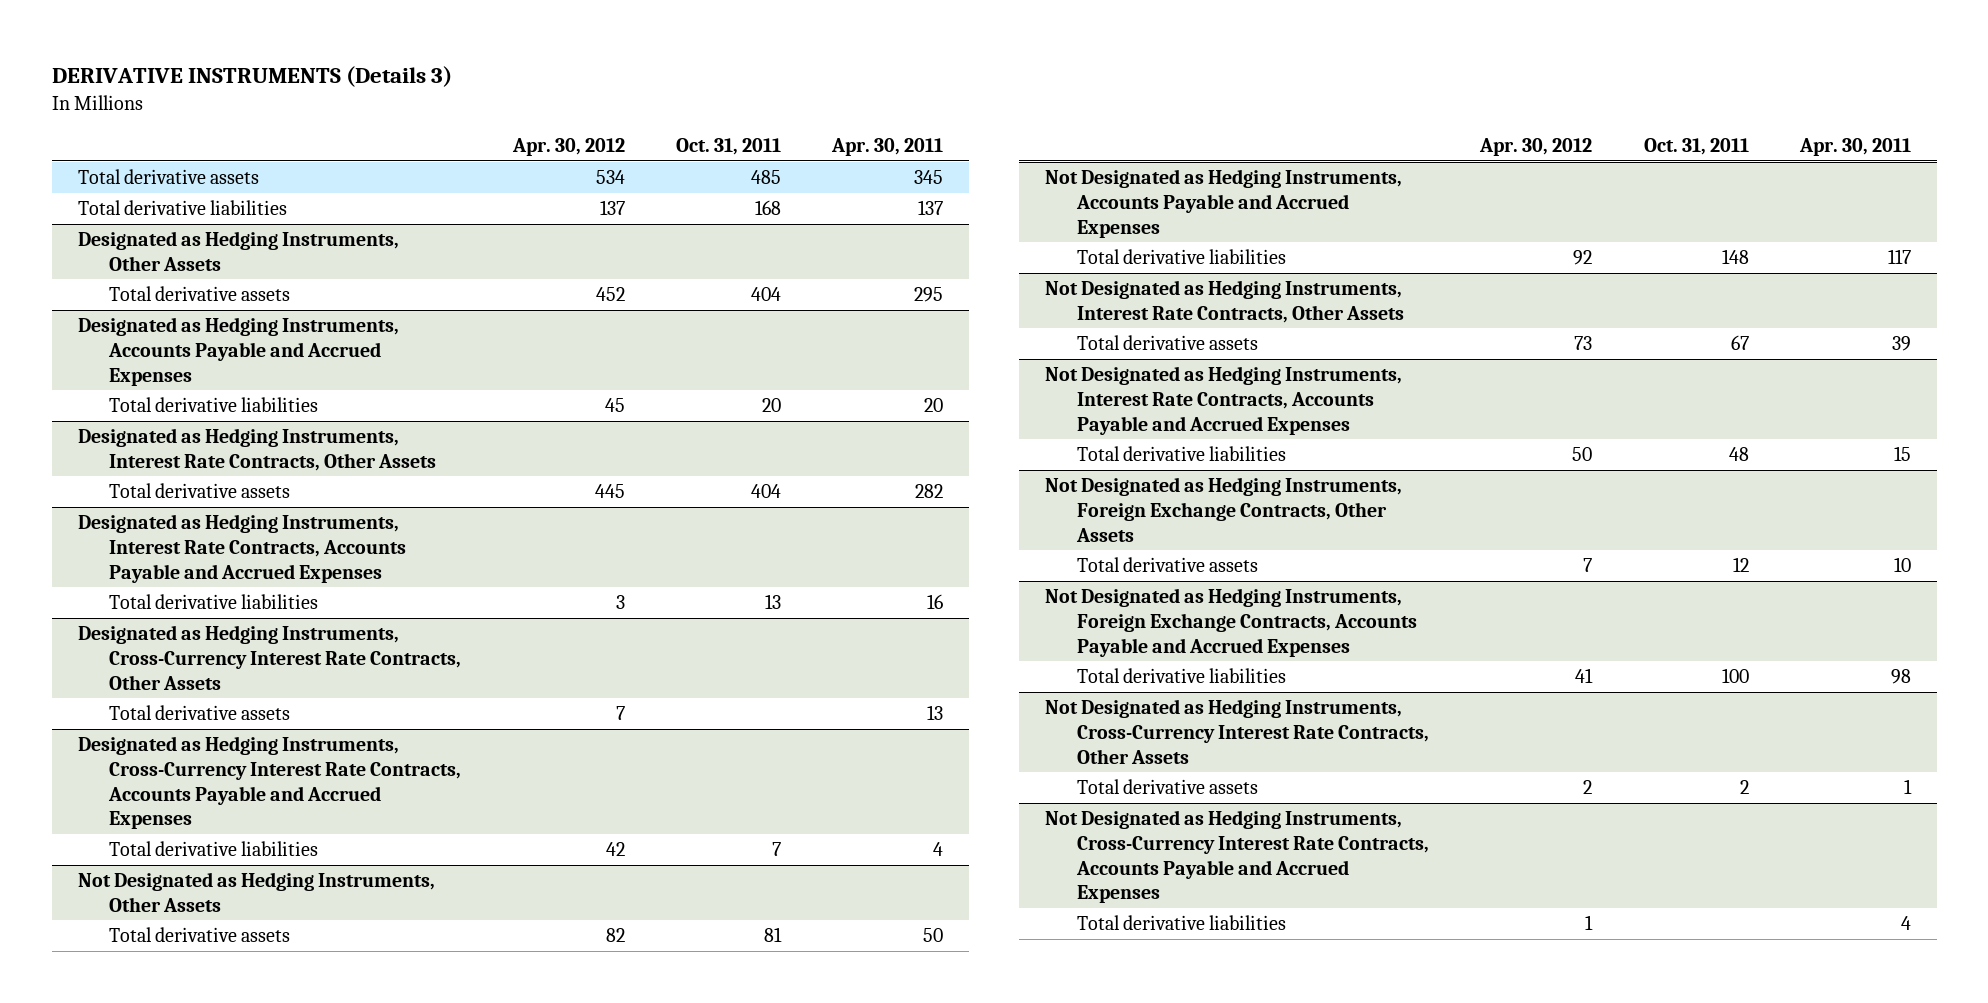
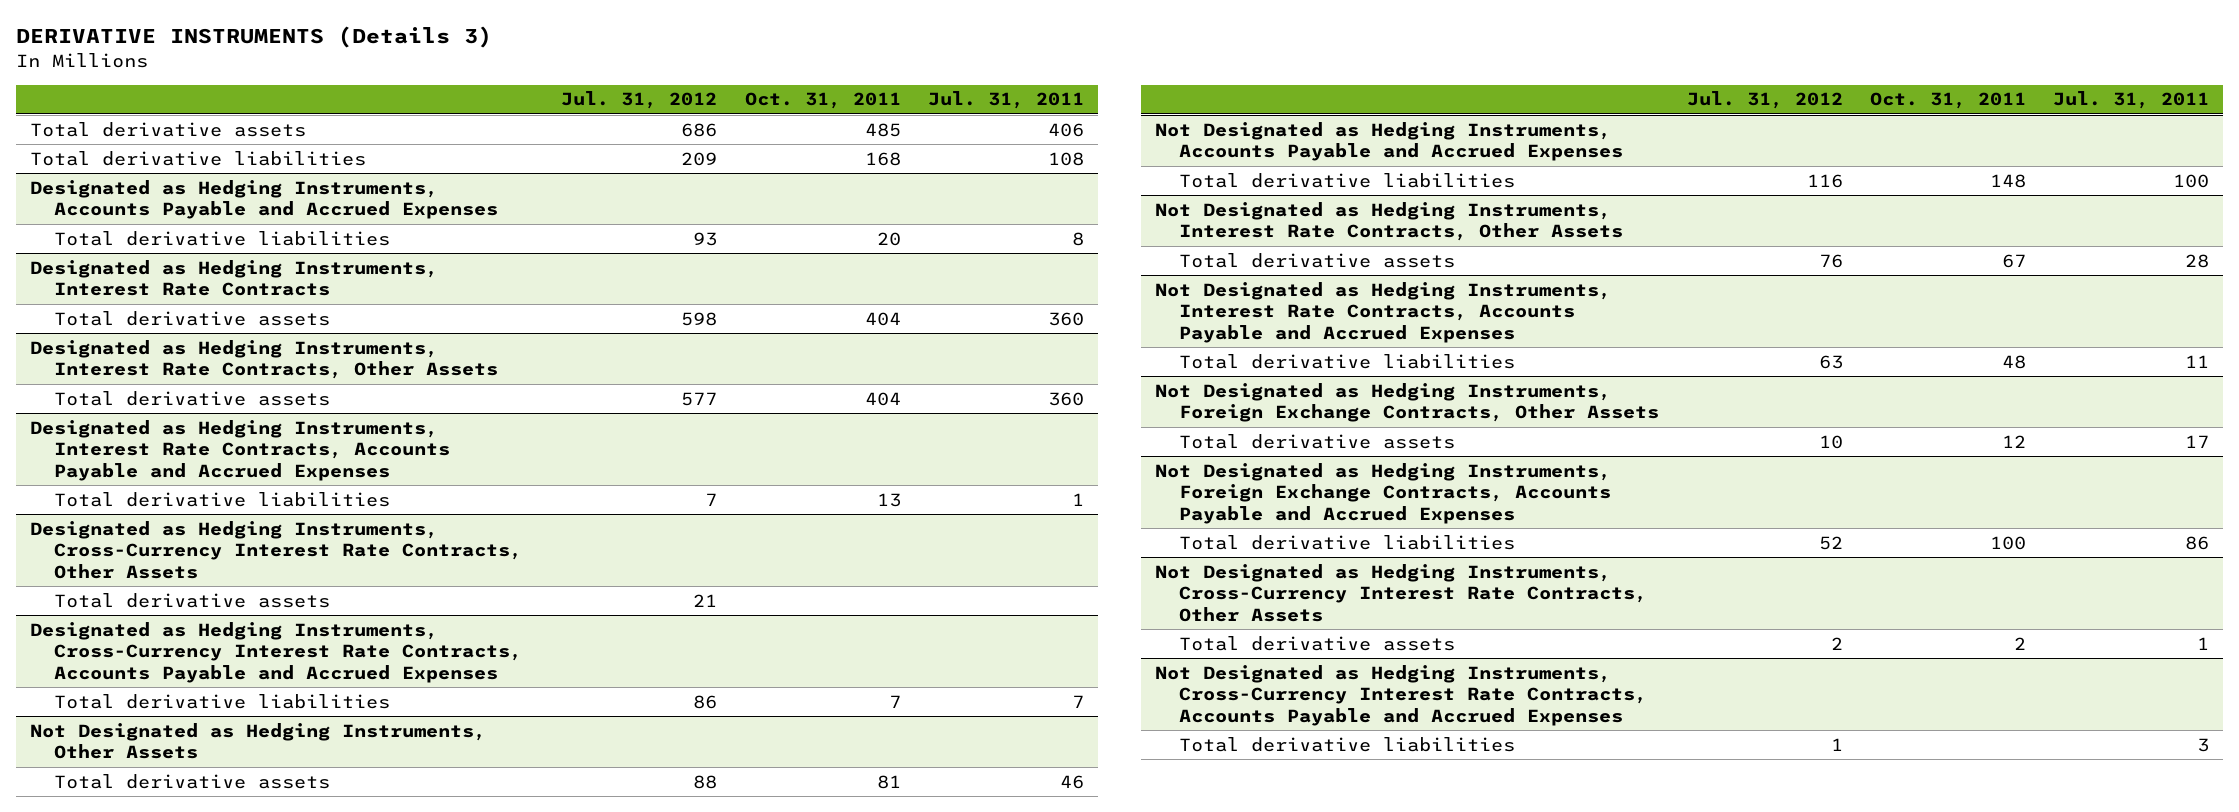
- | Apr. 30, 2012 | Oct. 31, 2011 | Apr. 30, 2011
+ | Jul. 31, 2012 | Oct. 31, 2011 | Jul. 31, 2011
- Designated as Hedging Instruments, Other Assets
- Total derivative assets | 452 | 404 | 295
+ Designated as Hedging Instruments, Interest Rate Contracts
+ Total derivative assets | 598 | 404 | 360

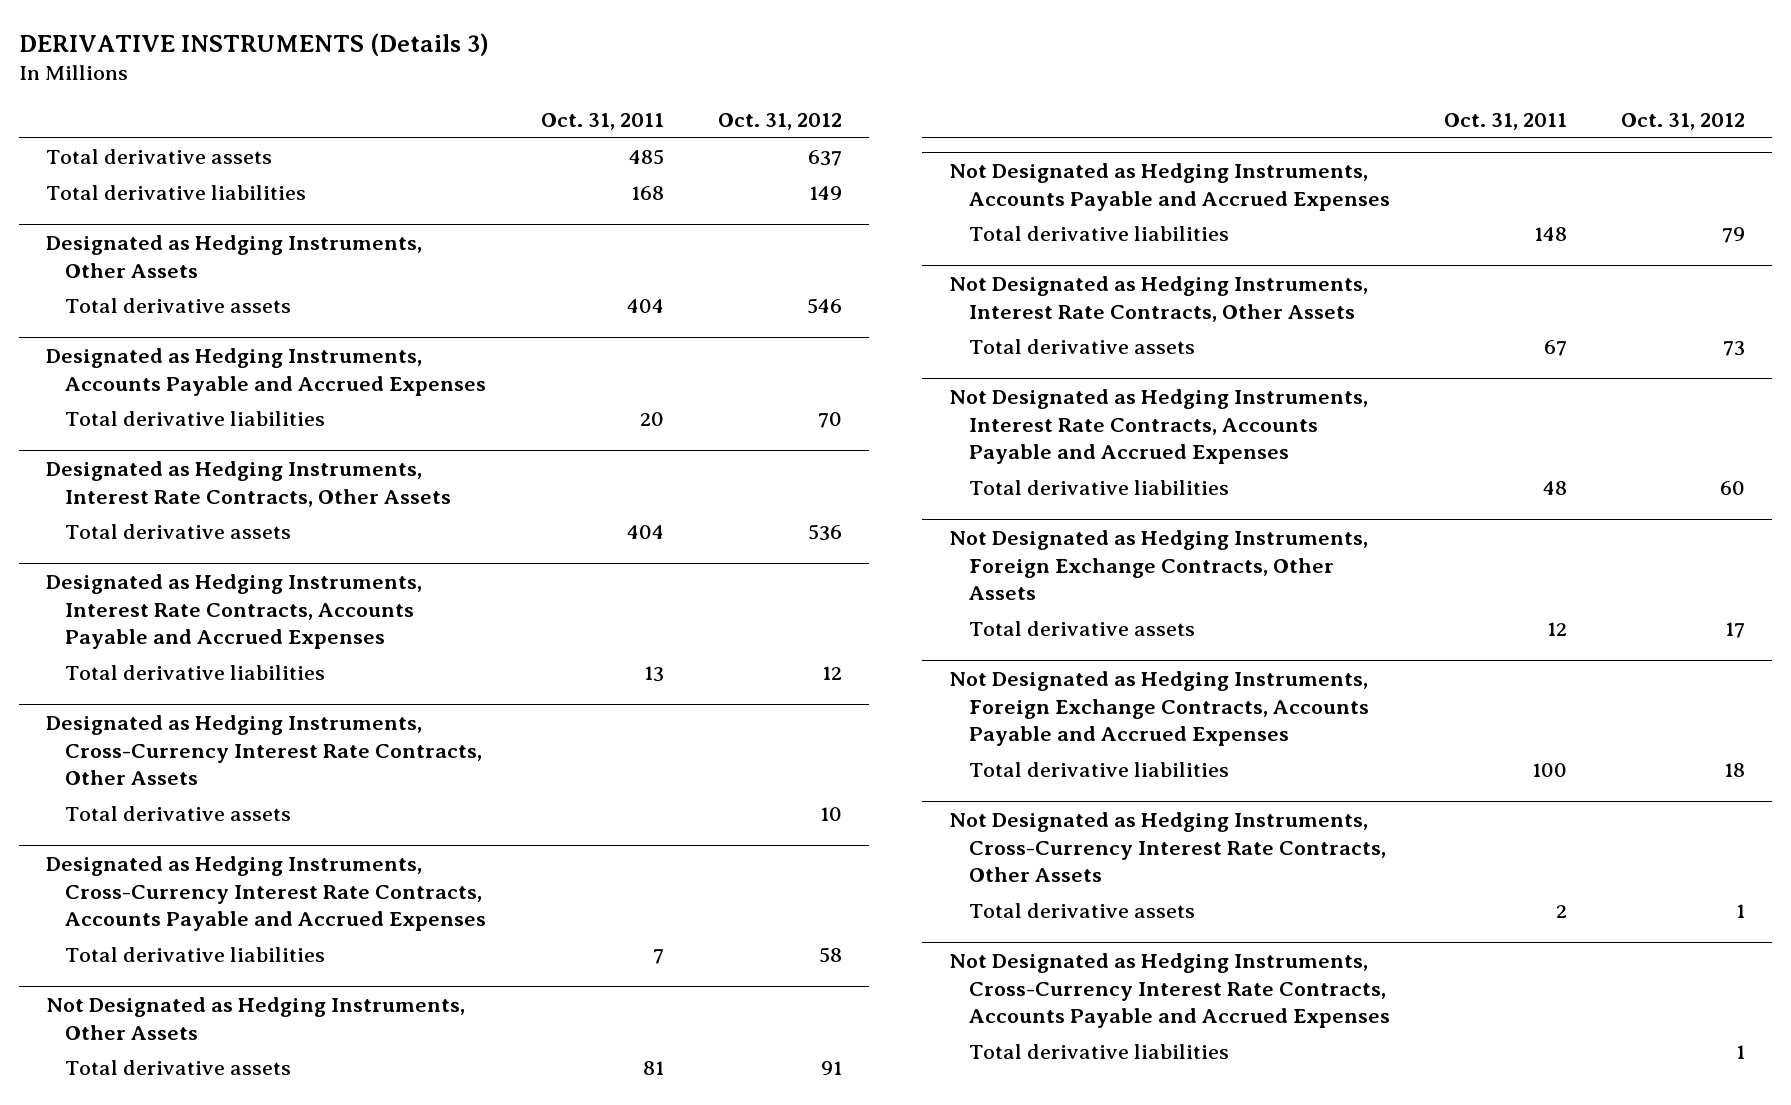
- | Jul. 31, 2012 | Oct. 31, 2011 | Jul. 31, 2011
+ | Oct. 31, 2011 | Oct. 31, 2012
+ Designated as Hedging Instruments, Other Assets
+ Total derivative assets | 404 | 546
- Designated as Hedging Instruments, Interest Rate Contracts
- Total derivative assets | 598 | 404 | 360

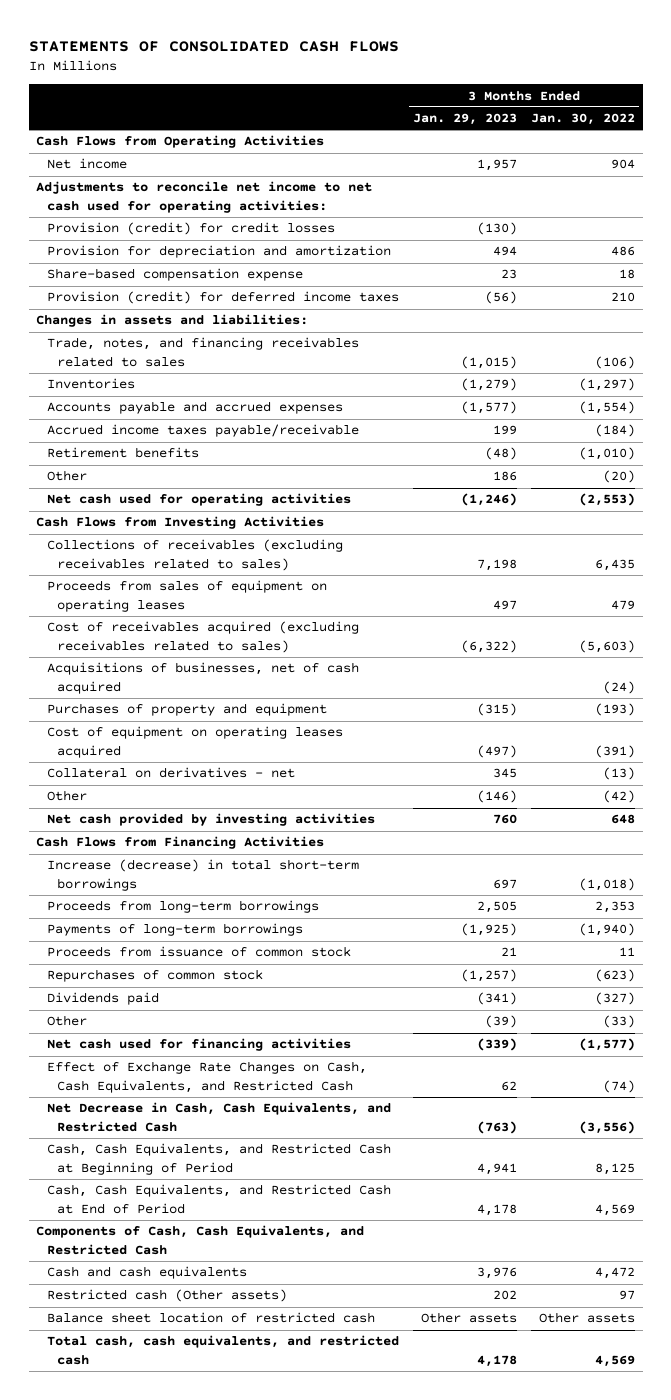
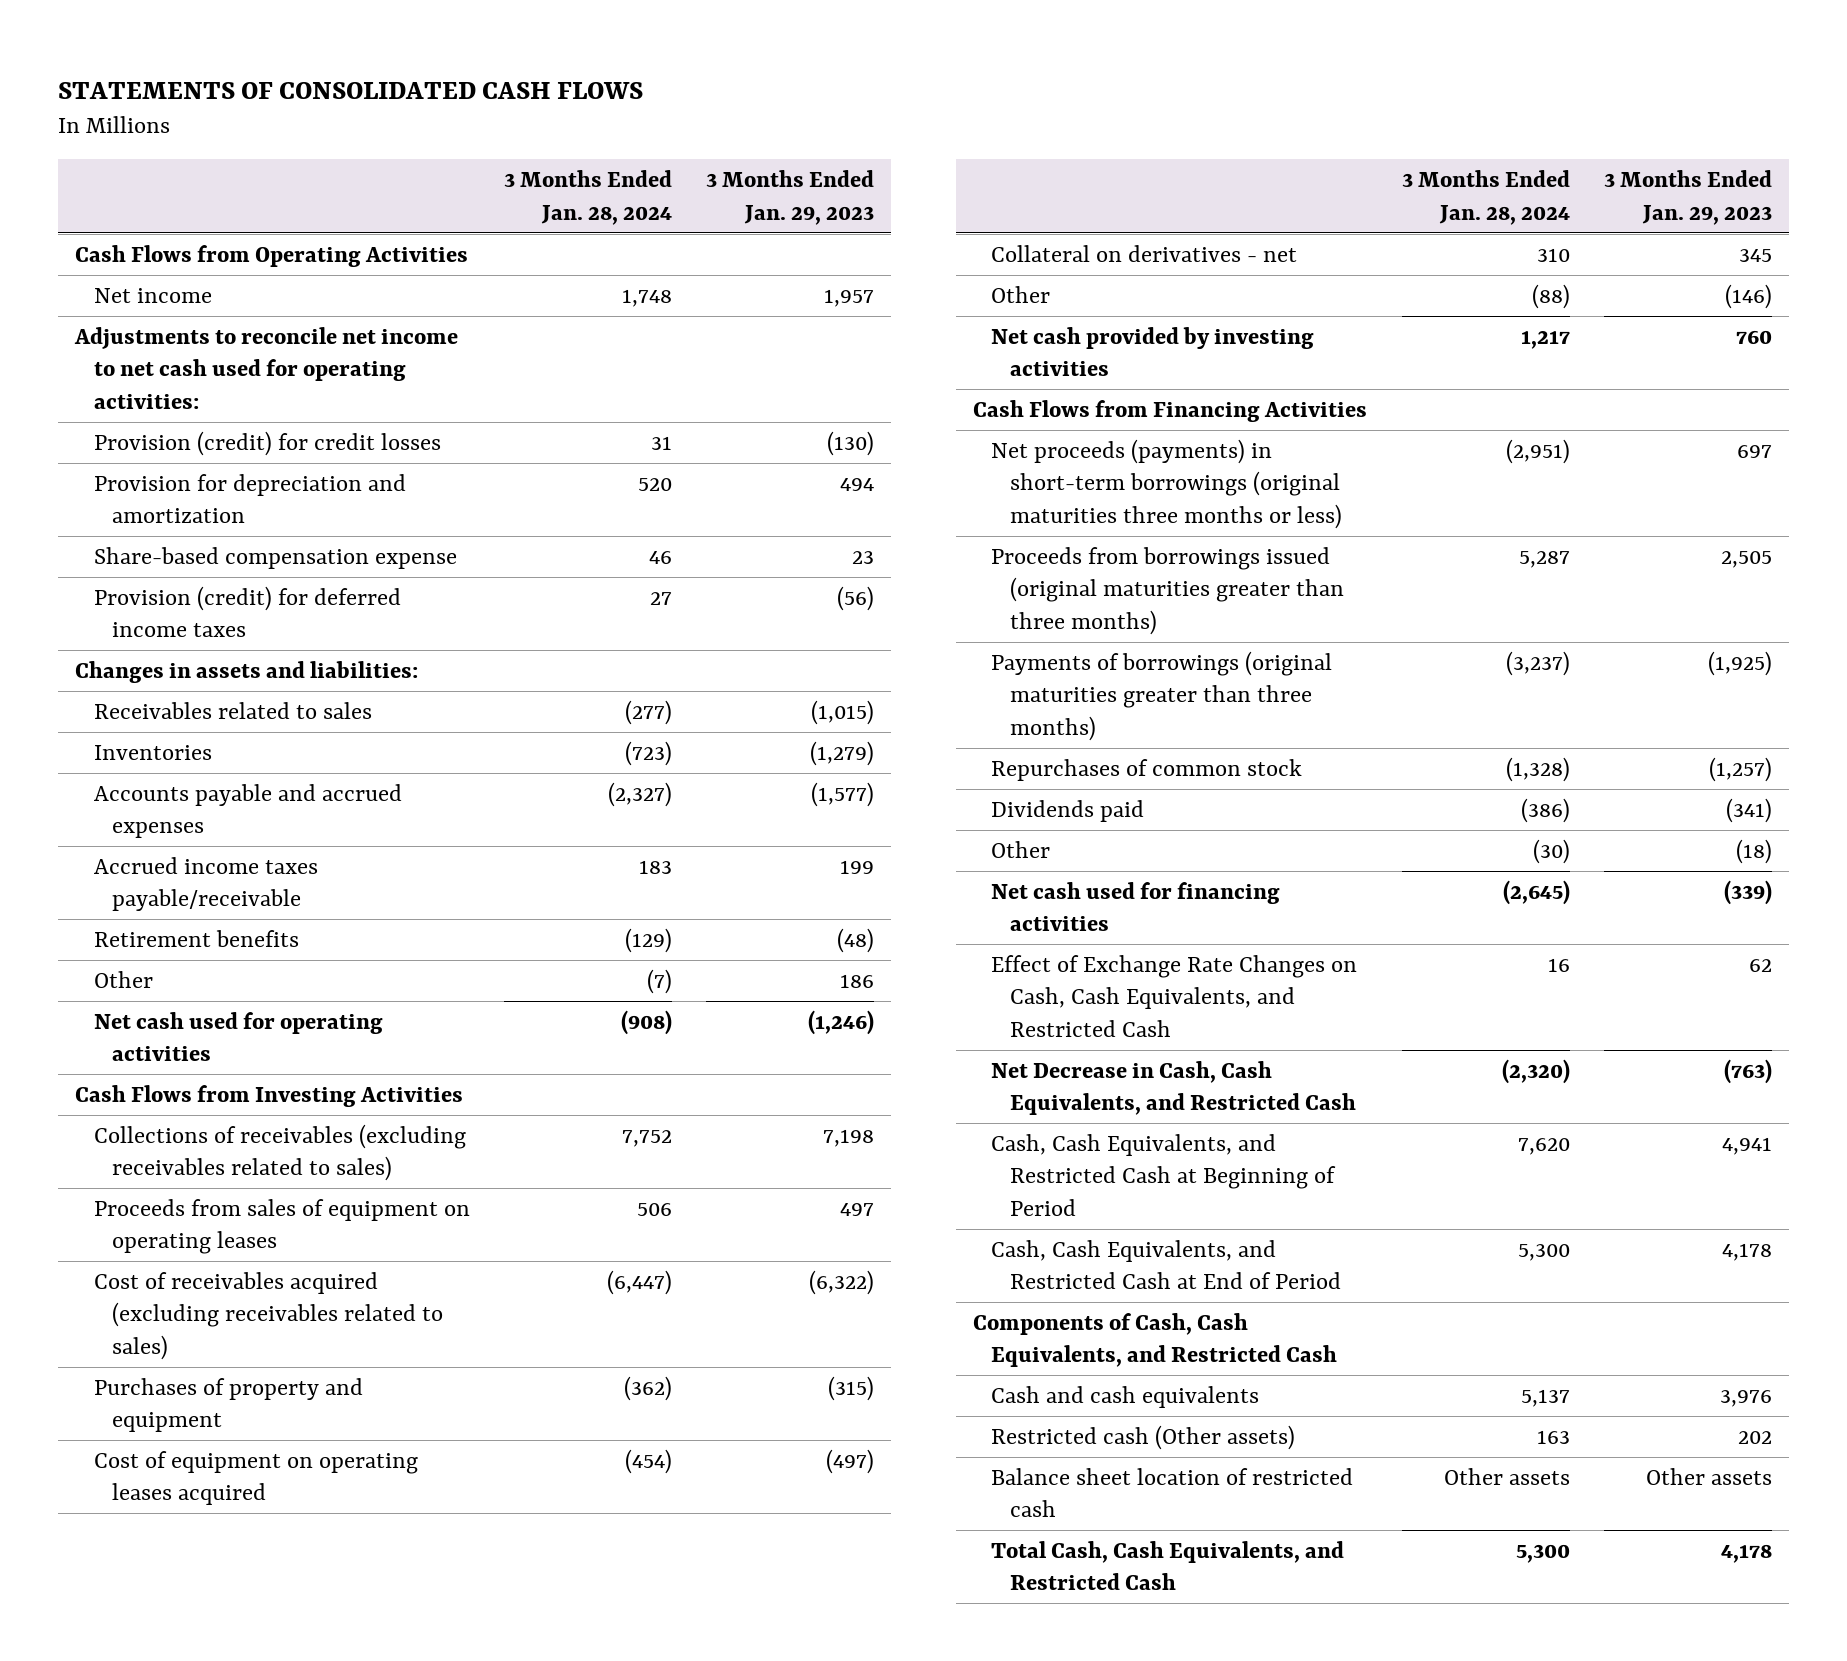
- | 3 Months Ended Jan. 29, 2023 | 3 Months Ended Jan. 30, 2022
+ | 3 Months Ended Jan. 28, 2024 | 3 Months Ended Jan. 29, 2023
- Trade, notes, and financing receivables related to sales | (1,015) | (106)
+ Receivables related to sales | (277) | (1,015)
- Acquisitions of businesses, net of cash acquired | | (24)
- Increase (decrease) in total short-term borrowings | 697 | (1,018)
- Proceeds from long-term borrowings | 2,505 | 2,353
- Payments of long-term borrowings | (1,925) | (1,940)
- Proceeds from issuance of common stock | 21 | 11
+ Net proceeds (payments) in short-term borrowings (original maturities three months or less) | (2,951) | 697
+ Proceeds from borrowings issued (original maturities greater than three months) | 5,287 | 2,505
+ Payments of borrowings (original maturities greater than three months) | (3,237) | (1,925)
- Other | (39) | (33)
+ Other | (30) | (18)
- Total cash, cash equivalents, and restricted cash | 4,178 | 4,569
+ Total Cash, Cash Equivalents, and Restricted Cash | 5,300 | 4,178

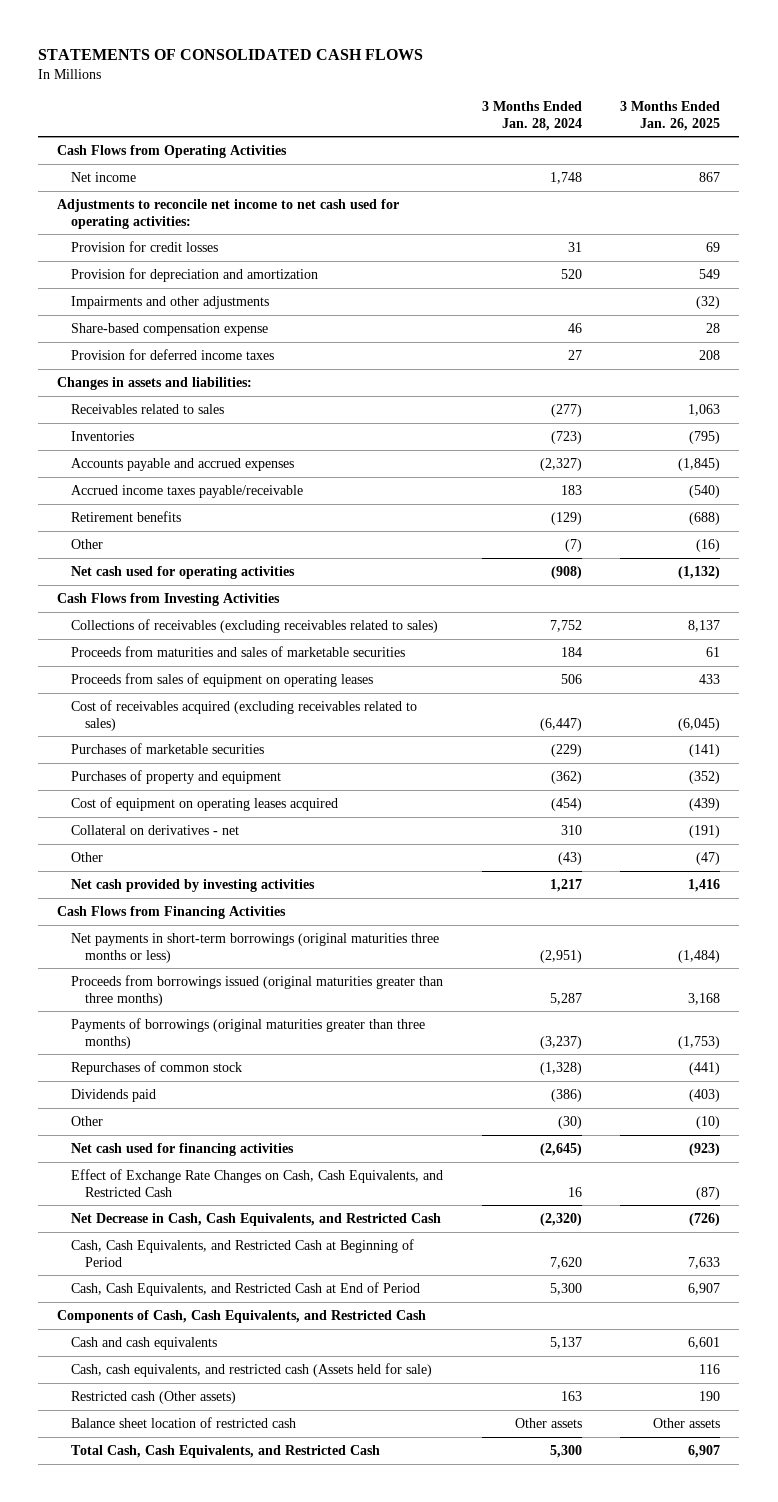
- | 3 Months Ended Jan. 28, 2024 | 3 Months Ended Jan. 29, 2023
+ | 3 Months Ended Jan. 28, 2024 | 3 Months Ended Jan. 26, 2025
- Provision (credit) for credit losses | 31 | (130)
+ Provision for credit losses | 31 | 69
+ Impairments and other adjustments | | (32)
- Provision (credit) for deferred income taxes | 27 | (56)
+ Provision for deferred income taxes | 27 | 208
+ Proceeds from maturities and sales of marketable securities | 184 | 61
+ Purchases of marketable securities | (229) | (141)
- Other | (88) | (146)
+ Other | (43) | (47)
- Net proceeds (payments) in short-term borrowings (original maturities three months or less) | (2,951) | 697
+ Net payments in short-term borrowings (original maturities three months or less) | (2,951) | (1,484)
+ Cash, cash equivalents, and restricted cash (Assets held for sale) | | 116

